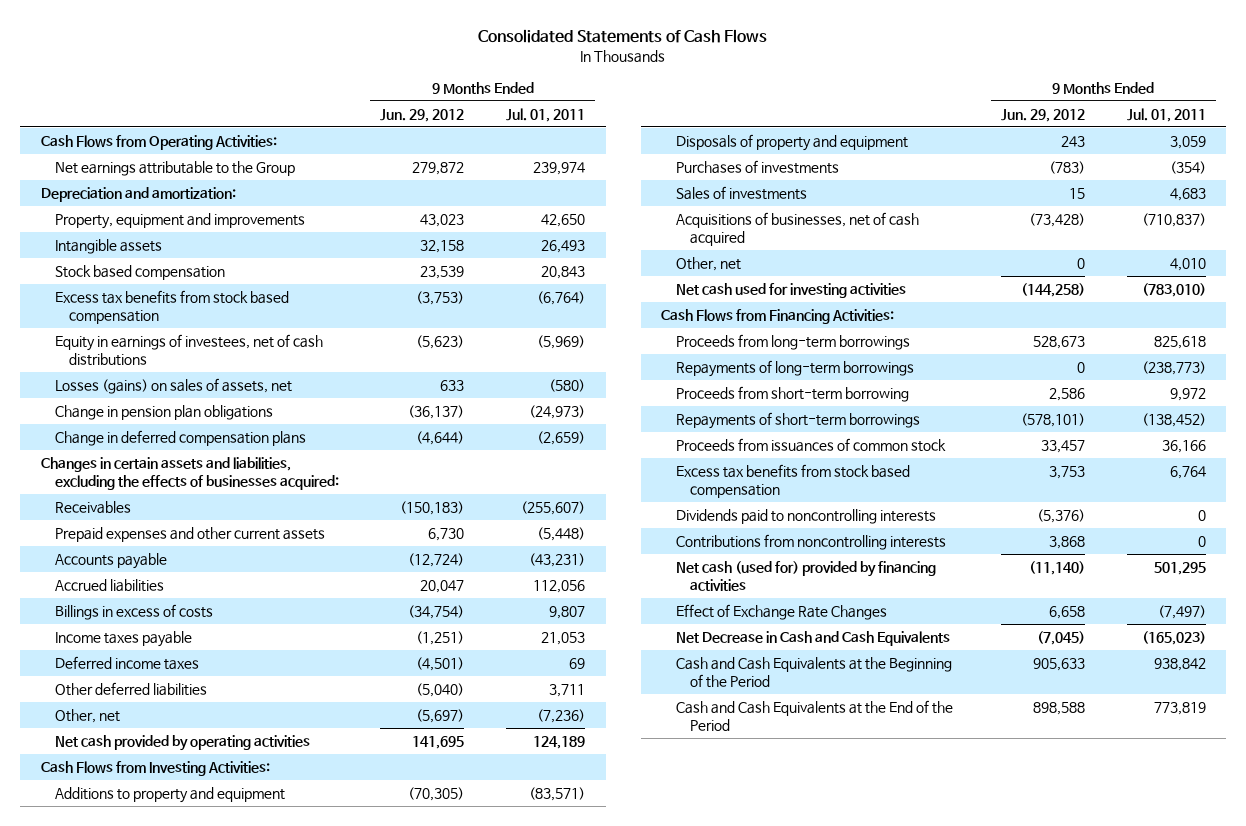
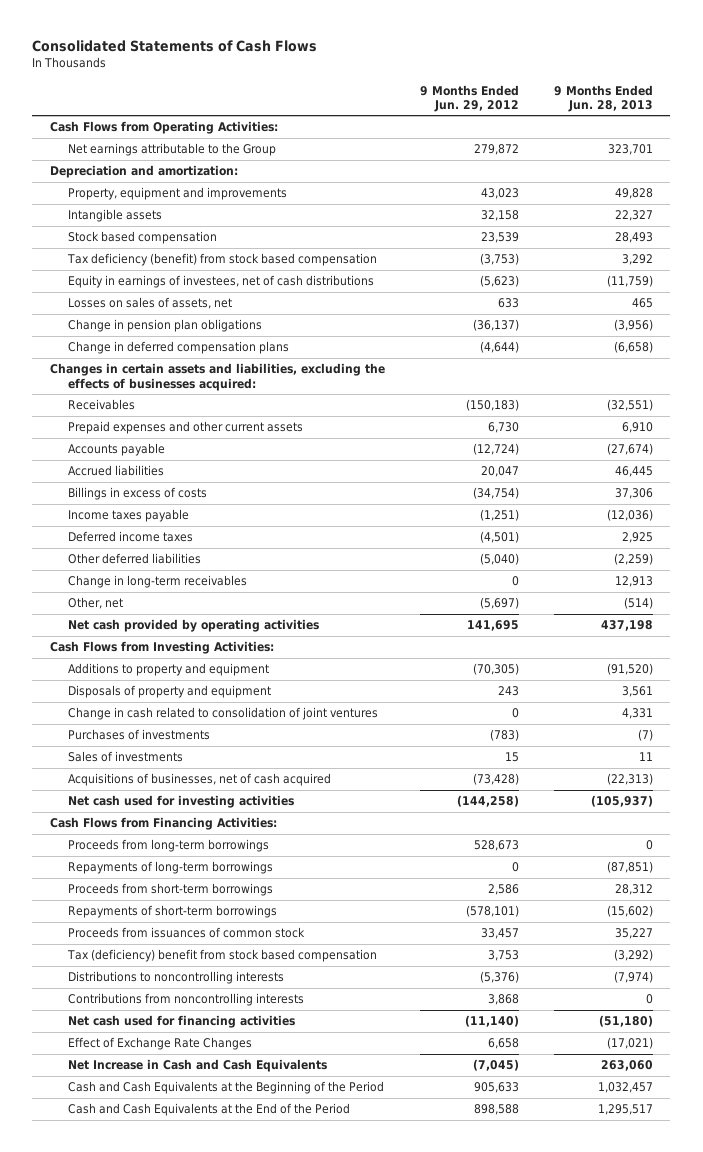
- | 9 Months Ended Jun. 29, 2012 | 9 Months Ended Jul. 01, 2011
+ | 9 Months Ended Jun. 29, 2012 | 9 Months Ended Jun. 28, 2013
- Excess tax benefits from stock based compensation | (3,753) | (6,764)
+ Tax deficiency (benefit) from stock based compensation | (3,753) | 3,292
- Losses (gains) on sales of assets, net | 633 | (580)
+ Losses on sales of assets, net | 633 | 465
+ Change in long-term receivables | 0 | 12,913
+ Change in cash related to consolidation of joint ventures | 0 | 4,331
- Other, net | 0 | 4,010
- Proceeds from short-term borrowing | 2,586 | 9,972
+ Proceeds from short-term borrowings | 2,586 | 28,312
- Excess tax benefits from stock based compensation | 3,753 | 6,764
- Dividends paid to noncontrolling interests | (5,376) | 0
+ Tax (deficiency) benefit from stock based compensation | 3,753 | (3,292)
+ Distributions to noncontrolling interests | (5,376) | (7,974)
- Net cash (used for) provided by financing activities | (11,140) | 501,295
+ Net cash used for financing activities | (11,140) | (51,180)
- Net Decrease in Cash and Cash Equivalents | (7,045) | (165,023)
+ Net Increase in Cash and Cash Equivalents | (7,045) | 263,060

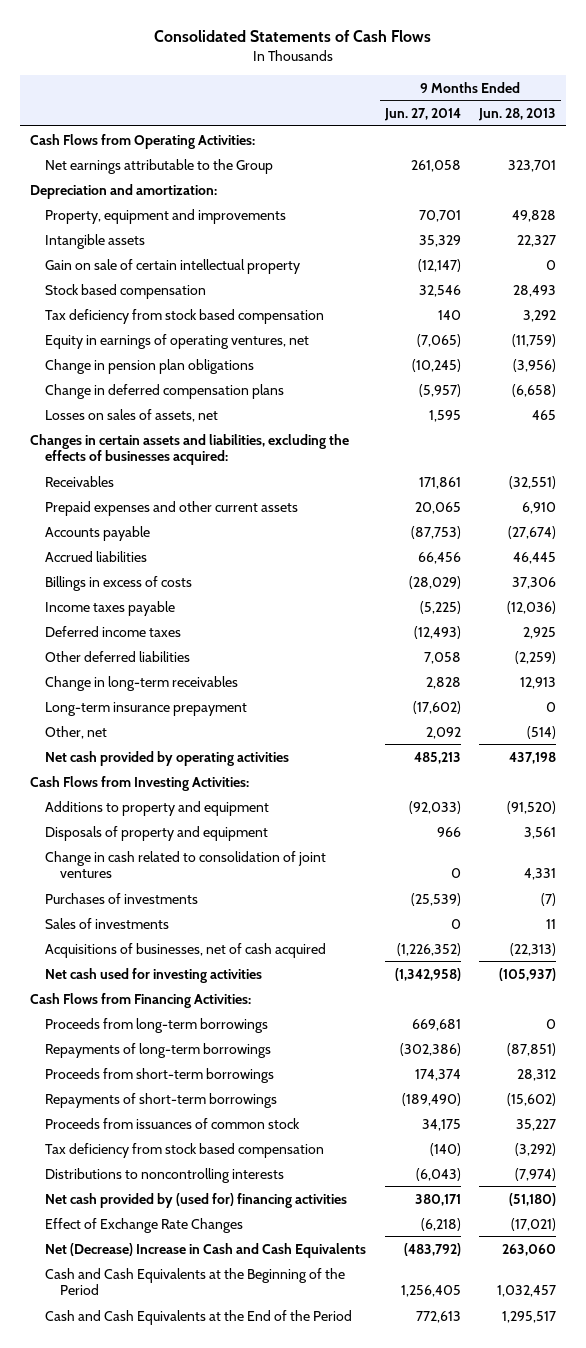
- | 9 Months Ended Jun. 29, 2012 | 9 Months Ended Jun. 28, 2013
+ | 9 Months Ended Jun. 27, 2014 | 9 Months Ended Jun. 28, 2013
+ Gain on sale of certain intellectual property | (12,147) | 0
- Tax deficiency (benefit) from stock based compensation | (3,753) | 3,292
- Equity in earnings of investees, net of cash distributions | (5,623) | (11,759)
+ Tax deficiency from stock based compensation | 140 | 3,292
+ Equity in earnings of operating ventures, net | (7,065) | (11,759)
moved down: Losses on sales of assets, net | 1,595 | 465
+ Long-term insurance prepayment | (17,602) | 0
- Tax (deficiency) benefit from stock based compensation | 3,753 | (3,292)
+ Tax deficiency from stock based compensation | (140) | (3,292)
- Contributions from noncontrolling interests | 3,868 | 0
- Net cash used for financing activities | (11,140) | (51,180)
+ Net cash provided by (used for) financing activities | 380,171 | (51,180)
- Net Increase in Cash and Cash Equivalents | (7,045) | 263,060
+ Net (Decrease) Increase in Cash and Cash Equivalents | (483,792) | 263,060

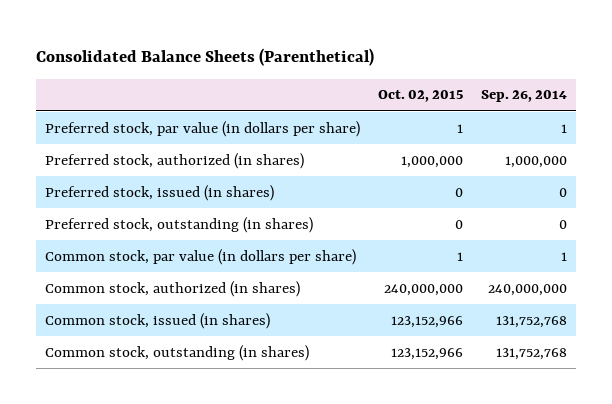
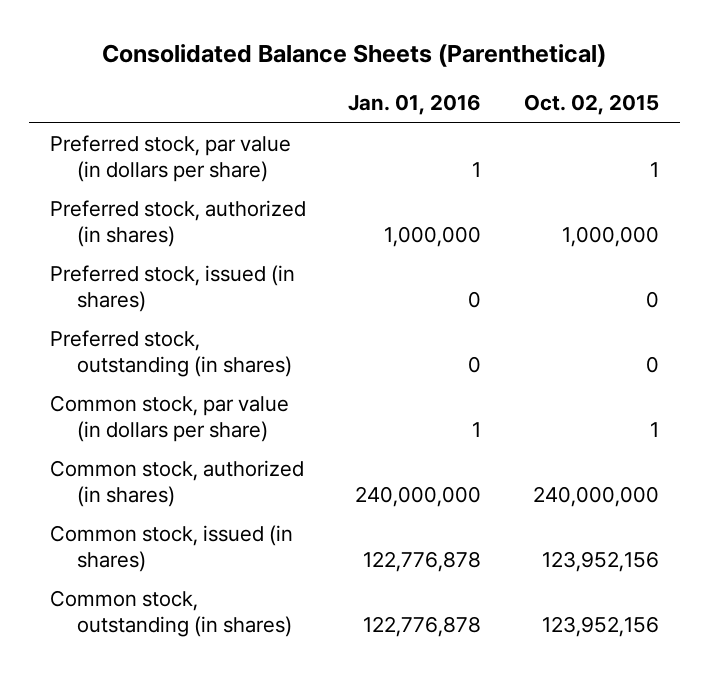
- | Oct. 02, 2015 | Sep. 26, 2014
+ | Jan. 01, 2016 | Oct. 02, 2015
- Common stock, issued (in shares) | 123,152,966 | 131,752,768
- Common stock, outstanding (in shares) | 123,152,966 | 131,752,768
+ Common stock, issued (in shares) | 122,776,878 | 123,952,156
+ Common stock, outstanding (in shares) | 122,776,878 | 123,952,156

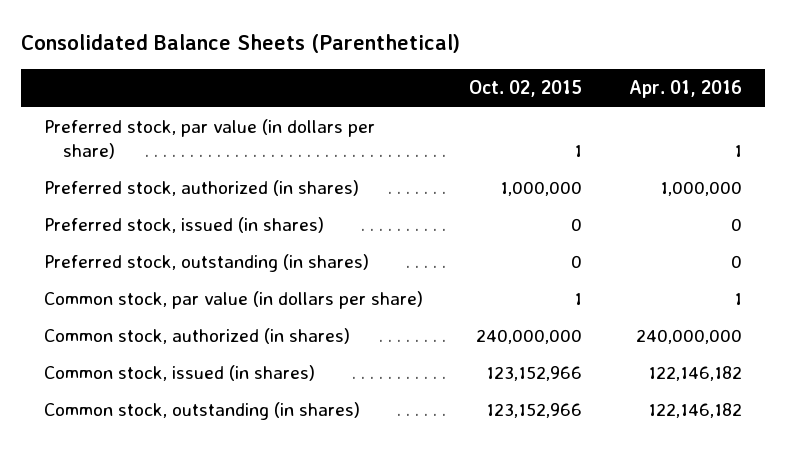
- | Jan. 01, 2016 | Oct. 02, 2015
+ | Oct. 02, 2015 | Apr. 01, 2016
- Common stock, issued (in shares) | 122,776,878 | 123,952,156
- Common stock, outstanding (in shares) | 122,776,878 | 123,952,156
+ Common stock, issued (in shares) | 123,152,966 | 122,146,182
+ Common stock, outstanding (in shares) | 123,152,966 | 122,146,182

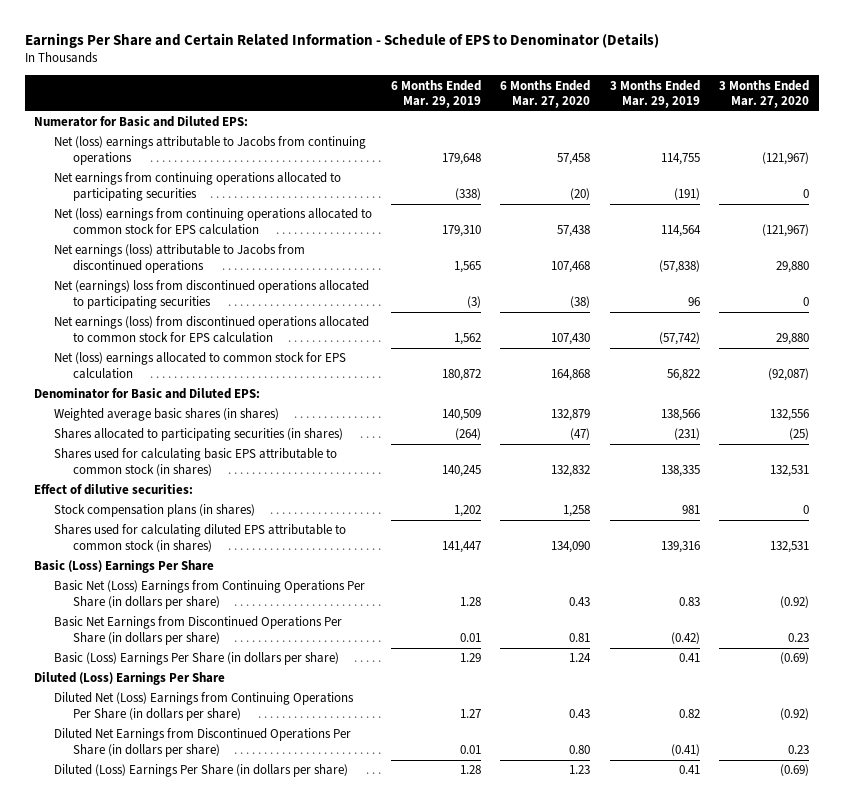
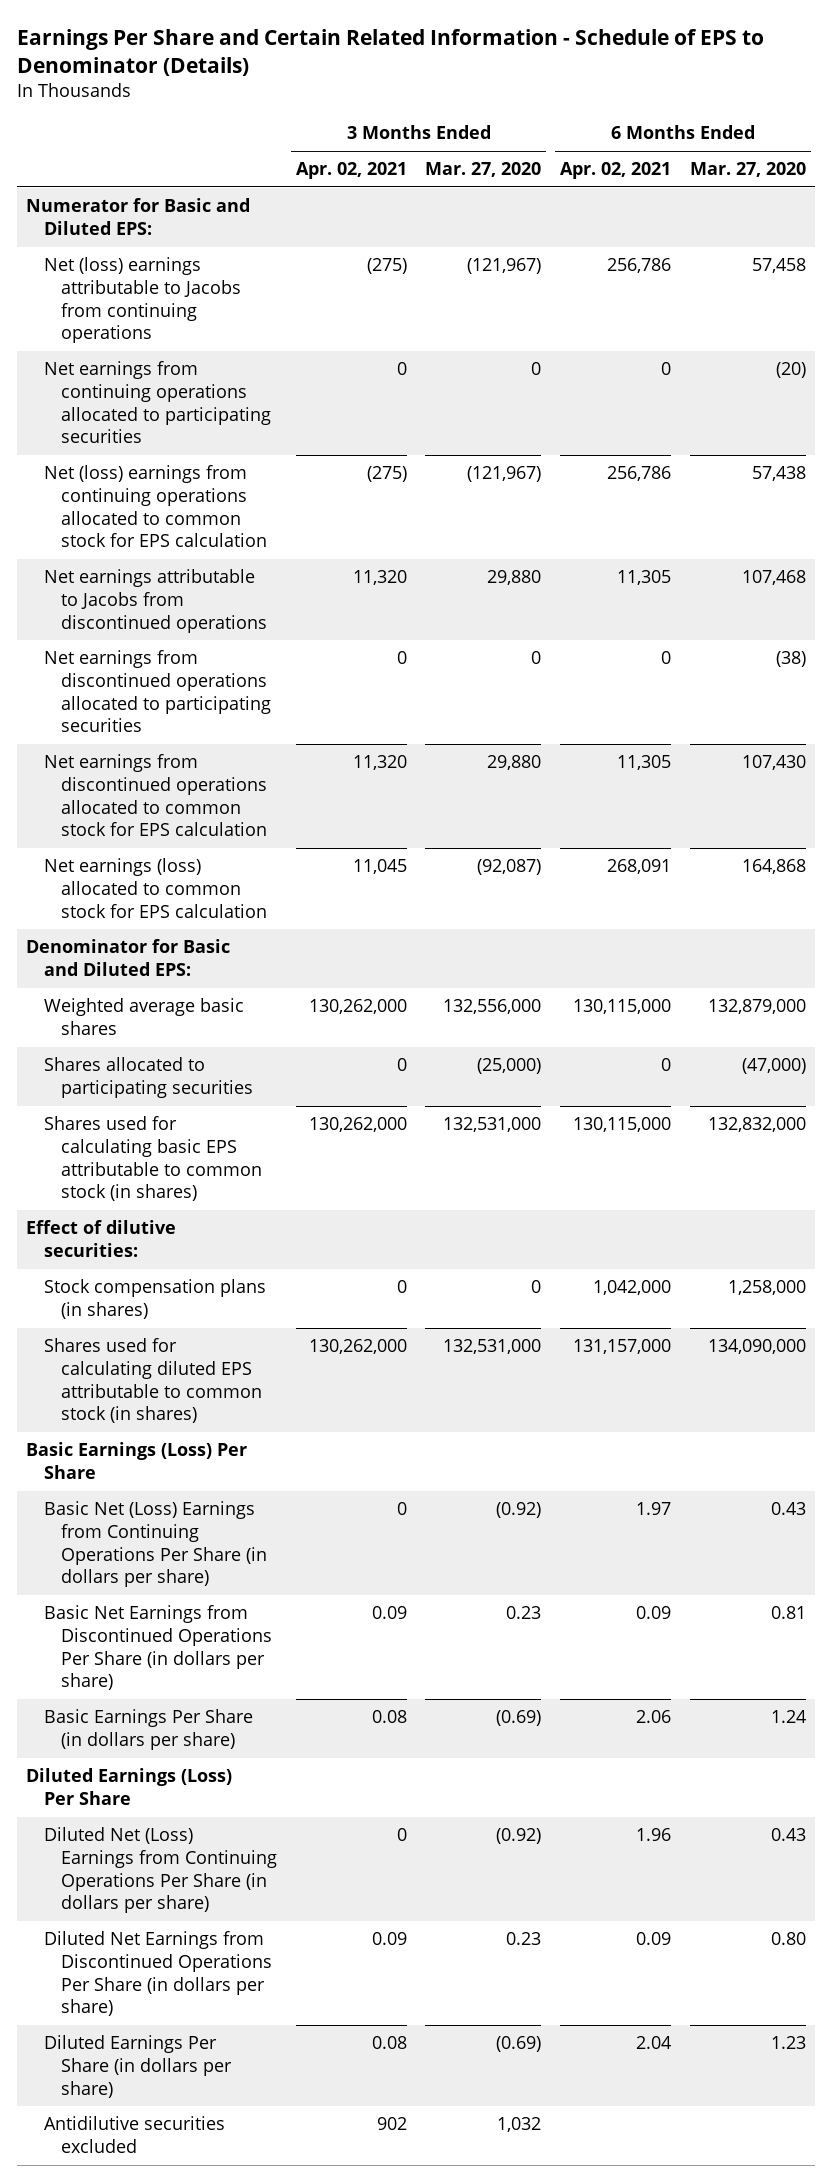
- | 6 Months Ended Mar. 29, 2019 | 6 Months Ended Mar. 27, 2020 | 3 Months Ended Mar. 29, 2019 | 3 Months Ended Mar. 27, 2020
+ | 3 Months Ended Apr. 02, 2021 | 3 Months Ended Mar. 27, 2020 | 6 Months Ended Apr. 02, 2021 | 6 Months Ended Mar. 27, 2020
- Net earnings (loss) attributable to Jacobs from discontinued operations | 1,565 | 107,468 | (57,838) | 29,880
- Net (earnings) loss from discontinued operations allocated to participating securities | (3) | (38) | 96 | 0
- Net earnings (loss) from discontinued operations allocated to common stock for EPS calculation | 1,562 | 107,430 | (57,742) | 29,880
- Net (loss) earnings allocated to common stock for EPS calculation | 180,872 | 164,868 | 56,822 | (92,087)
+ Net earnings attributable to Jacobs from discontinued operations | 11,320 | 29,880 | 11,305 | 107,468
+ Net earnings from discontinued operations allocated to participating securities | 0 | 0 | 0 | (38)
+ Net earnings from discontinued operations allocated to common stock for EPS calculation | 11,320 | 29,880 | 11,305 | 107,430
+ Net earnings (loss) allocated to common stock for EPS calculation | 11,045 | (92,087) | 268,091 | 164,868
- Weighted average basic shares (in shares) | 140,509 | 132,879 | 138,566 | 132,556
- Shares allocated to participating securities (in shares) | (264) | (47) | (231) | (25)
- Shares used for calculating basic EPS attributable to common stock (in shares) | 140,245 | 132,832 | 138,335 | 132,531
+ Weighted average basic shares | 130,262,000 | 132,556,000 | 130,115,000 | 132,879,000
+ Shares allocated to participating securities | 0 | (25,000) | 0 | (47,000)
+ Shares used for calculating basic EPS attributable to common stock (in shares) | 130,262,000 | 132,531,000 | 130,115,000 | 132,832,000
- Stock compensation plans (in shares) | 1,202 | 1,258 | 981 | 0
- Shares used for calculating diluted EPS attributable to common stock (in shares) | 141,447 | 134,090 | 139,316 | 132,531
- Basic (Loss) Earnings Per Share
+ Stock compensation plans (in shares) | 0 | 0 | 1,042,000 | 1,258,000
+ Shares used for calculating diluted EPS attributable to common stock (in shares) | 130,262,000 | 132,531,000 | 131,157,000 | 134,090,000
+ Basic Earnings (Loss) Per Share
- Basic (Loss) Earnings Per Share (in dollars per share) | 1.29 | 1.24 | 0.41 | (0.69)
- Diluted (Loss) Earnings Per Share
+ Basic Earnings Per Share (in dollars per share) | 0.08 | (0.69) | 2.06 | 1.24
+ Diluted Earnings (Loss) Per Share
- Diluted (Loss) Earnings Per Share (in dollars per share) | 1.28 | 1.23 | 0.41 | (0.69)
+ Diluted Earnings Per Share (in dollars per share) | 0.08 | (0.69) | 2.04 | 1.23
+ Antidilutive securities excluded | 902 | 1,032 | |

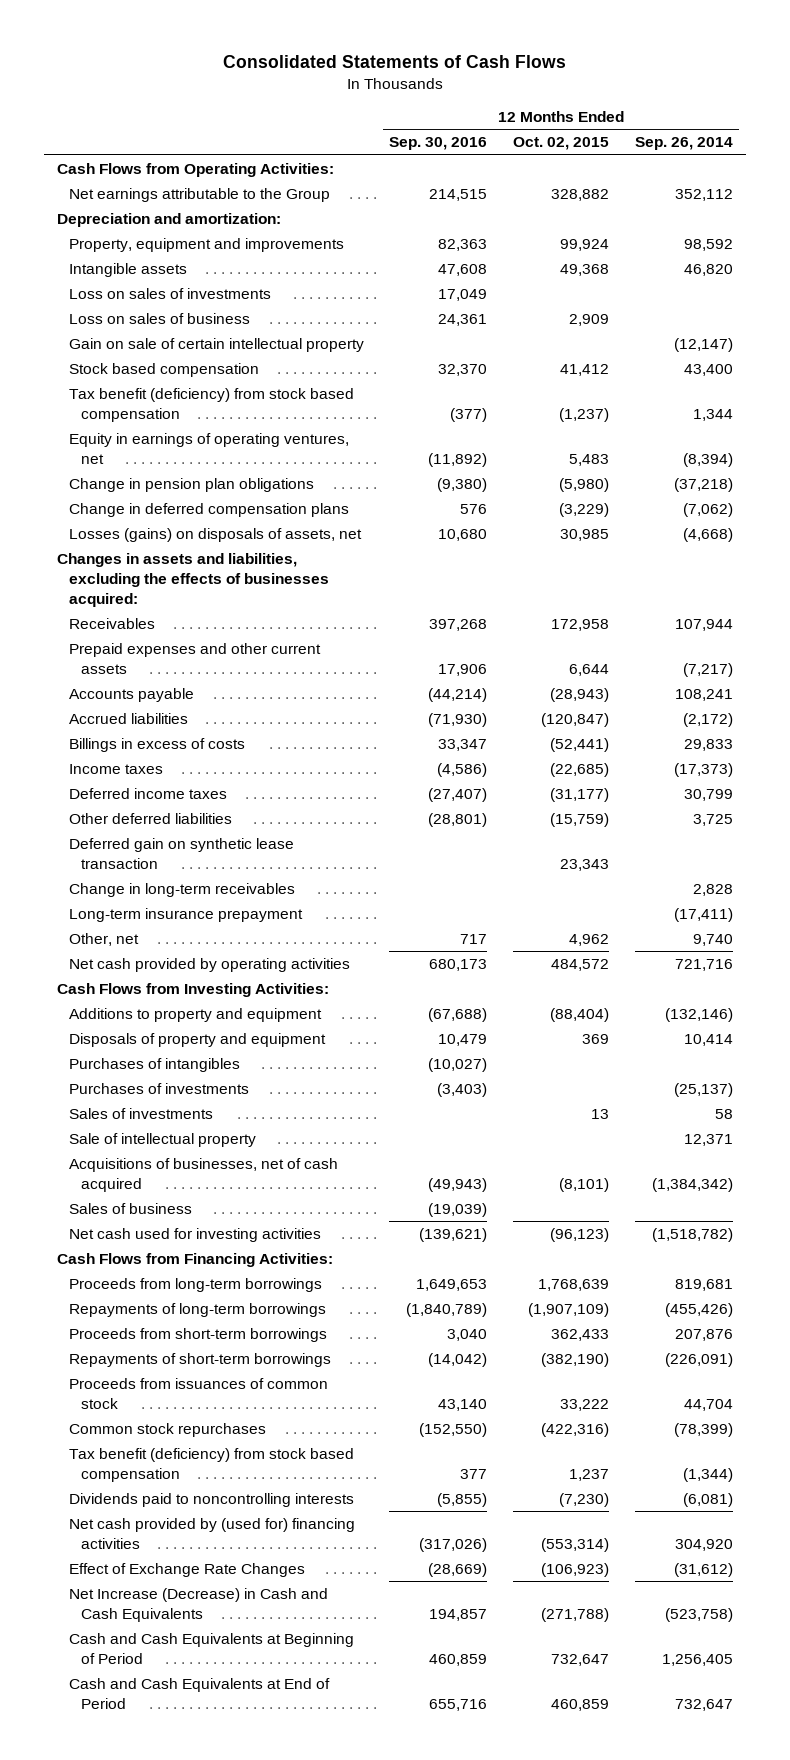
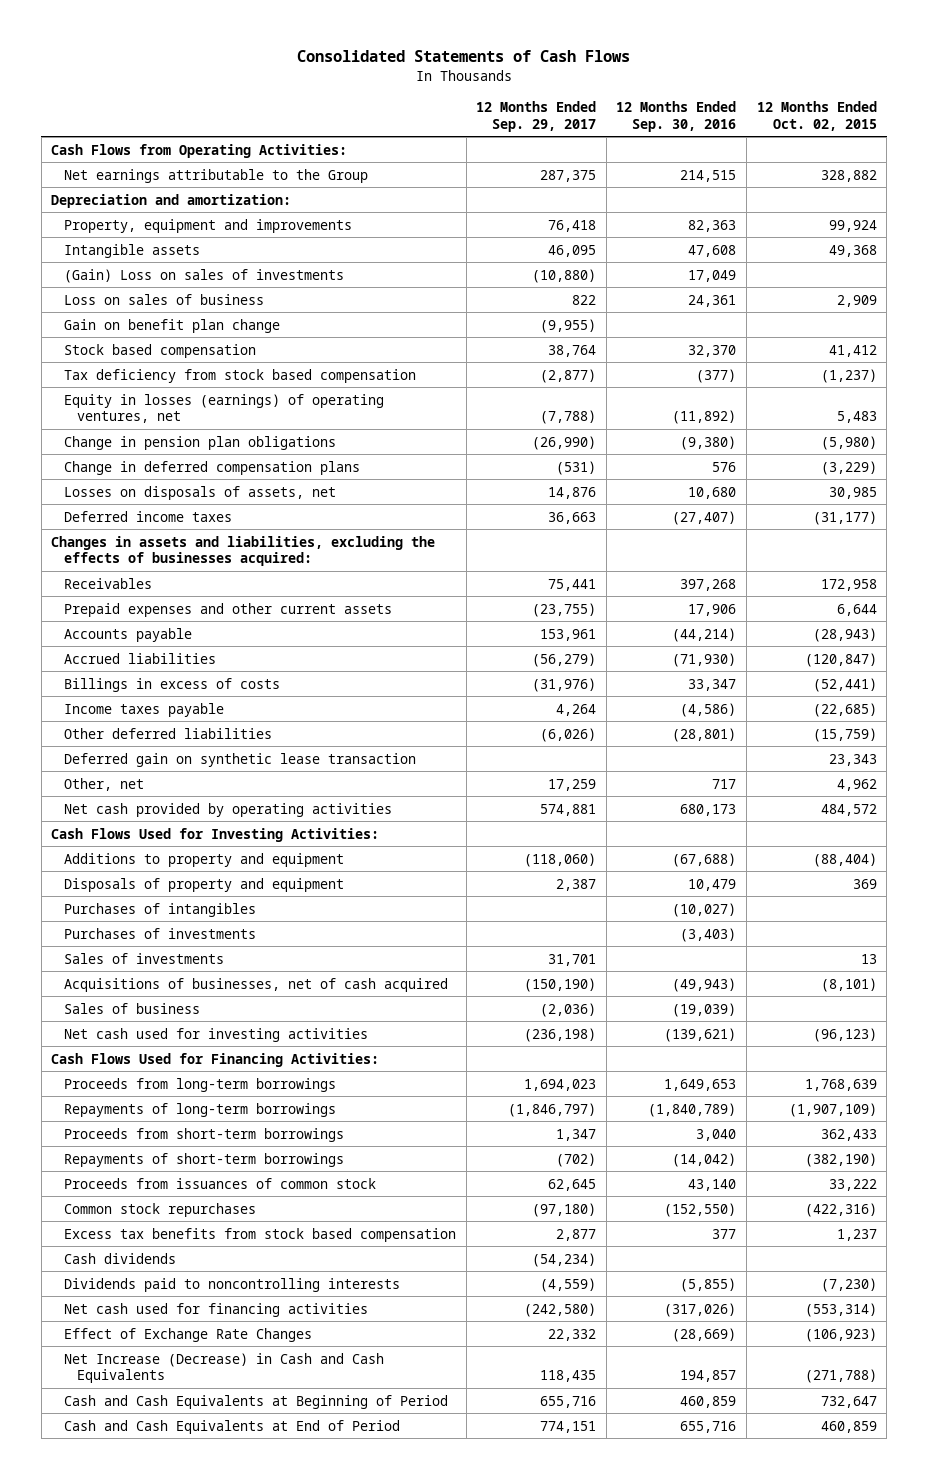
- | 12 Months Ended Sep. 30, 2016 | 12 Months Ended Oct. 02, 2015 | 12 Months Ended Sep. 26, 2014
+ | 12 Months Ended Sep. 29, 2017 | 12 Months Ended Sep. 30, 2016 | 12 Months Ended Oct. 02, 2015
- Loss on sales of investments | 17,049 | |
+ (Gain) Loss on sales of investments | (10,880) | 17,049 |
- Gain on sale of certain intellectual property | | | (12,147)
+ Gain on benefit plan change | (9,955) | |
- Tax benefit (deficiency) from stock based compensation | (377) | (1,237) | 1,344
- Equity in earnings of operating ventures, net | (11,892) | 5,483 | (8,394)
+ Tax deficiency from stock based compensation | (2,877) | (377) | (1,237)
+ Equity in losses (earnings) of operating ventures, net | (7,788) | (11,892) | 5,483
- Losses (gains) on disposals of assets, net | 10,680 | 30,985 | (4,668)
+ Losses on disposals of assets, net | 14,876 | 10,680 | 30,985
moved up: Deferred income taxes | 36,663 | (27,407) | (31,177)
- Income taxes | (4,586) | (22,685) | (17,373)
+ Income taxes payable | 4,264 | (4,586) | (22,685)
- Change in long-term receivables | | | 2,828
- Long-term insurance prepayment | | | (17,411)
- Cash Flows from Investing Activities:
+ Cash Flows Used for Investing Activities:
- Sale of intellectual property | | | 12,371
- Cash Flows from Financing Activities:
+ Cash Flows Used for Financing Activities:
- Tax benefit (deficiency) from stock based compensation | 377 | 1,237 | (1,344)
+ Excess tax benefits from stock based compensation | 2,877 | 377 | 1,237
+ Cash dividends | (54,234) | |
- Net cash provided by (used for) financing activities | (317,026) | (553,314) | 304,920
+ Net cash used for financing activities | (242,580) | (317,026) | (553,314)

